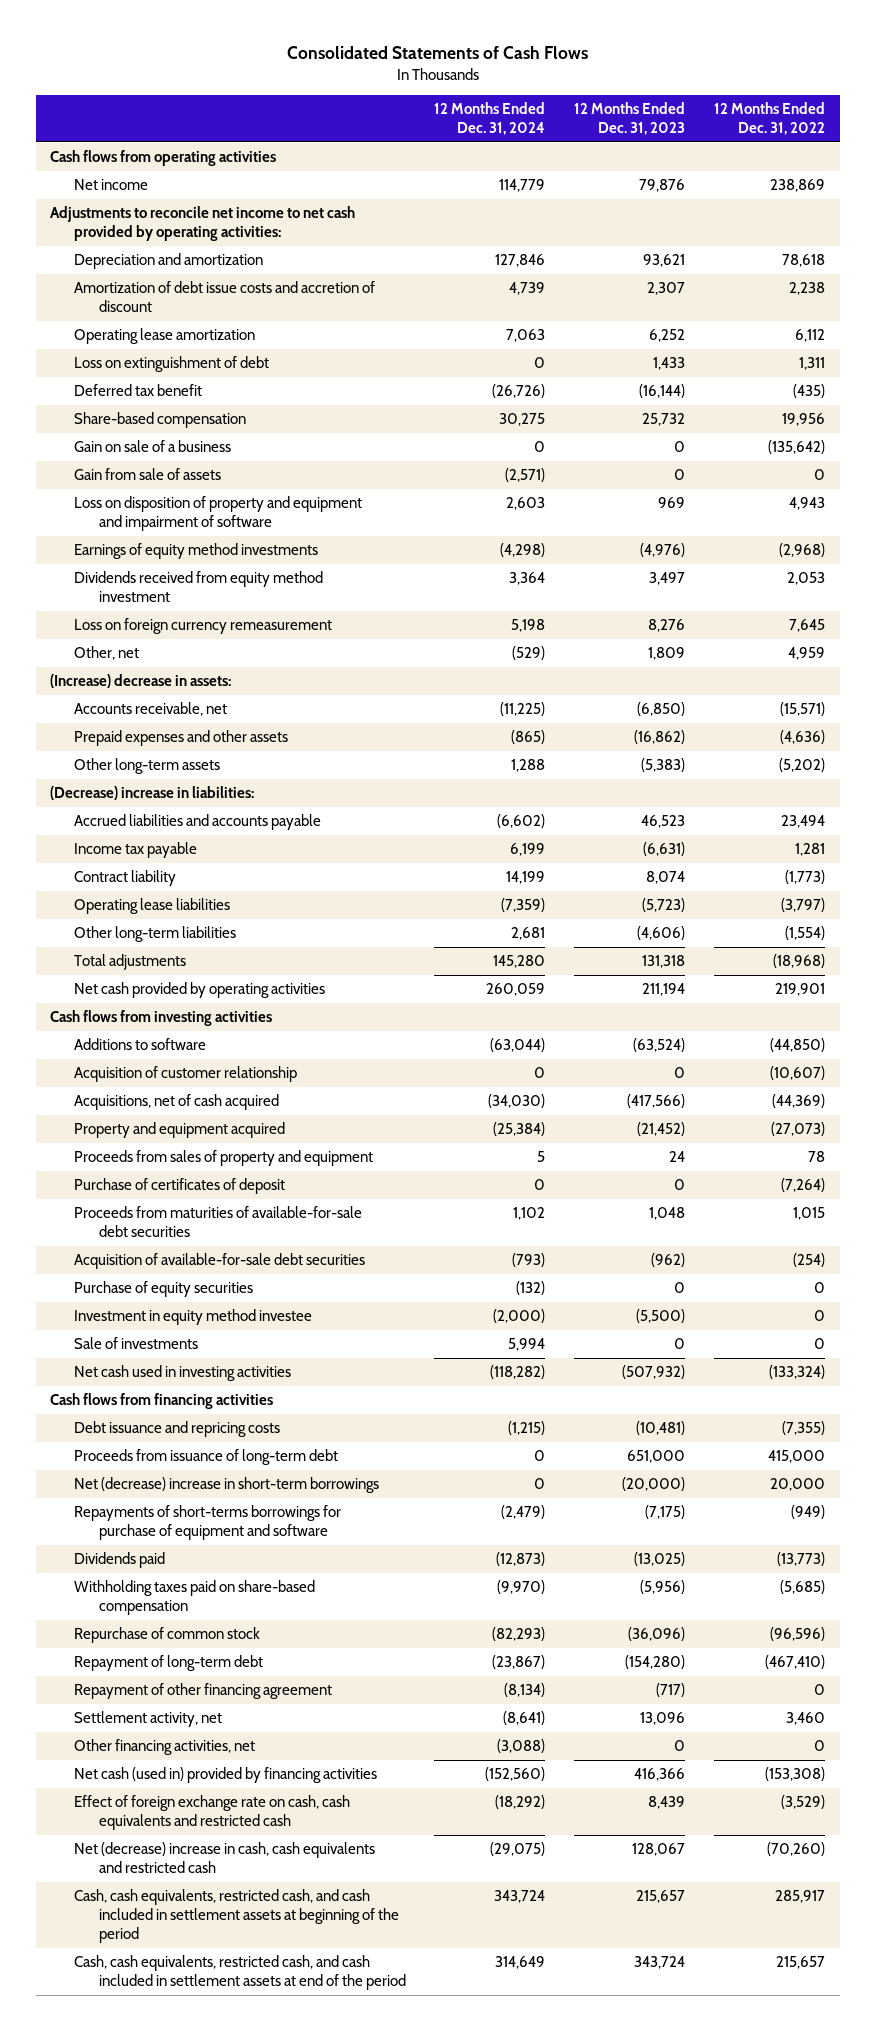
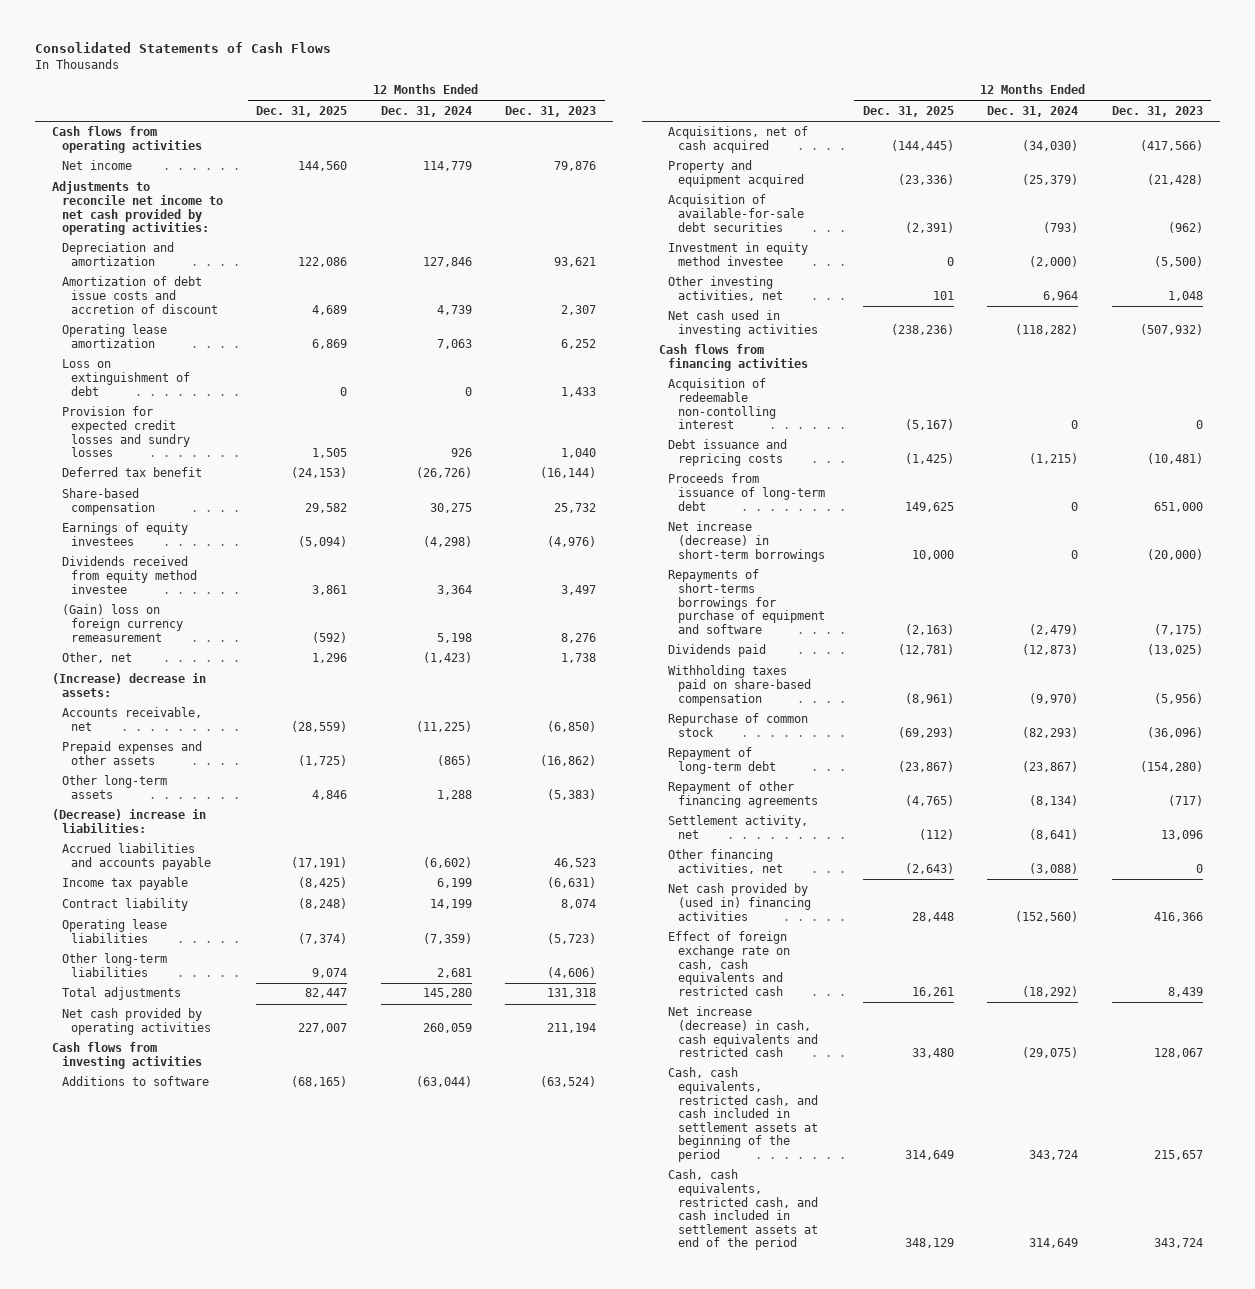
- | 12 Months Ended Dec. 31, 2024 | 12 Months Ended Dec. 31, 2023 | 12 Months Ended Dec. 31, 2022
+ | 12 Months Ended Dec. 31, 2025 | 12 Months Ended Dec. 31, 2024 | 12 Months Ended Dec. 31, 2023
+ Provision for expected credit losses and sundry losses | 1,505 | 926 | 1,040
- Gain on sale of a business | 0 | 0 | (135,642)
- Gain from sale of assets | (2,571) | 0 | 0
- Loss on disposition of property and equipment and impairment of software | 2,603 | 969 | 4,943
- Earnings of equity method investments | (4,298) | (4,976) | (2,968)
- Dividends received from equity method investment | 3,364 | 3,497 | 2,053
- Loss on foreign currency remeasurement | 5,198 | 8,276 | 7,645
- Other, net | (529) | 1,809 | 4,959
+ Earnings of equity investees | (5,094) | (4,298) | (4,976)
+ Dividends received from equity method investee | 3,861 | 3,364 | 3,497
+ (Gain) loss on foreign currency remeasurement | (592) | 5,198 | 8,276
+ Other, net | 1,296 | (1,423) | 1,738
- Acquisition of customer relationship | 0 | 0 | (10,607)
- Property and equipment acquired | (25,384) | (21,452) | (27,073)
- Proceeds from sales of property and equipment | 5 | 24 | 78
- Purchase of certificates of deposit | 0 | 0 | (7,264)
- Proceeds from maturities of available-for-sale debt securities | 1,102 | 1,048 | 1,015
+ Property and equipment acquired | (23,336) | (25,379) | (21,428)
- Purchase of equity securities | (132) | 0 | 0
- Sale of investments | 5,994 | 0 | 0
+ Other investing activities, net | 101 | 6,964 | 1,048
+ Acquisition of redeemable non-contolling interest | (5,167) | 0 | 0
- Net (decrease) increase in short-term borrowings | 0 | (20,000) | 20,000
+ Net increase (decrease) in short-term borrowings | 10,000 | 0 | (20,000)
- Repayment of other financing agreement | (8,134) | (717) | 0
+ Repayment of other financing agreements | (4,765) | (8,134) | (717)
- Net cash (used in) provided by financing activities | (152,560) | 416,366 | (153,308)
+ Net cash provided by (used in) financing activities | 28,448 | (152,560) | 416,366
- Net (decrease) increase in cash, cash equivalents and restricted cash | (29,075) | 128,067 | (70,260)
+ Net increase (decrease) in cash, cash equivalents and restricted cash | 33,480 | (29,075) | 128,067

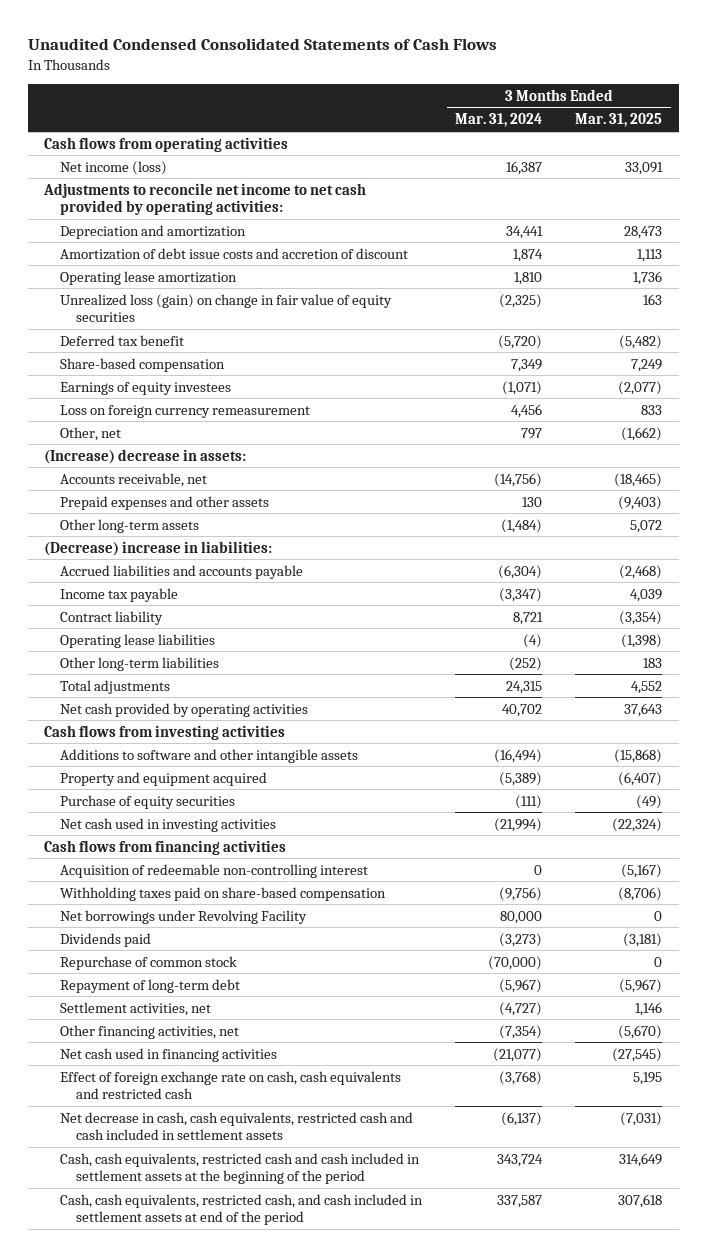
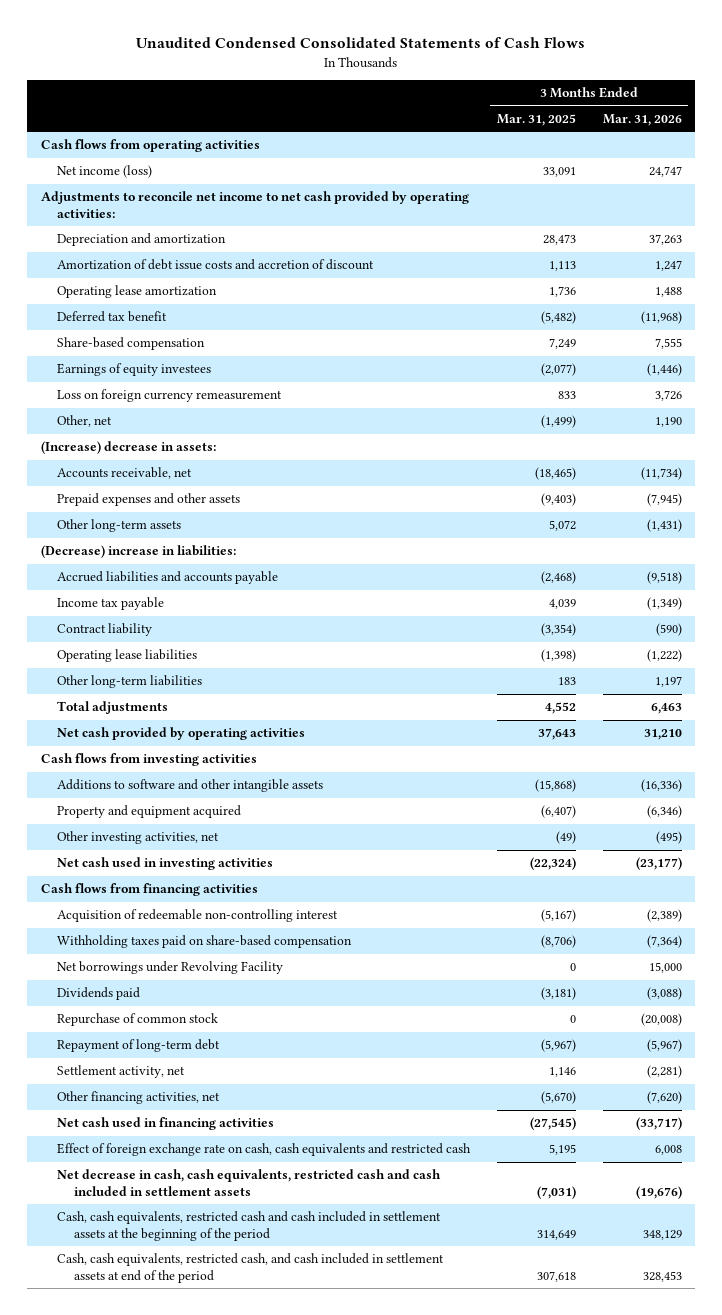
- | 3 Months Ended Mar. 31, 2024 | 3 Months Ended Mar. 31, 2025
+ | 3 Months Ended Mar. 31, 2025 | 3 Months Ended Mar. 31, 2026
- Unrealized loss (gain) on change in fair value of equity securities | (2,325) | 163
- Other, net | 797 | (1,662)
+ Other, net | (1,499) | 1,190
- Purchase of equity securities | (111) | (49)
+ Other investing activities, net | (49) | (495)
- Settlement activities, net | (4,727) | 1,146
+ Settlement activity, net | 1,146 | (2,281)

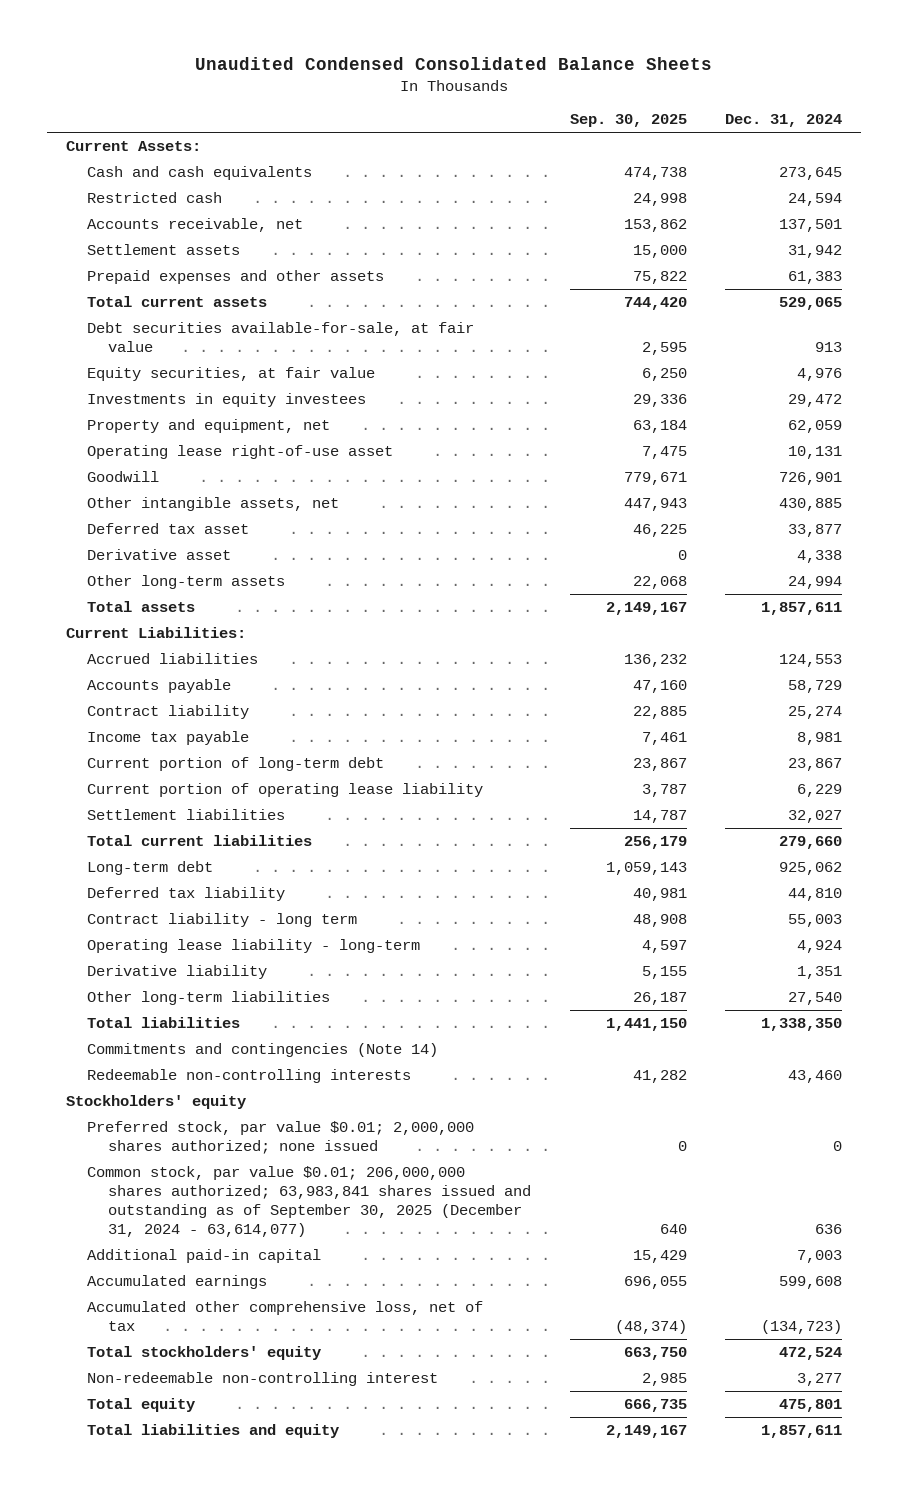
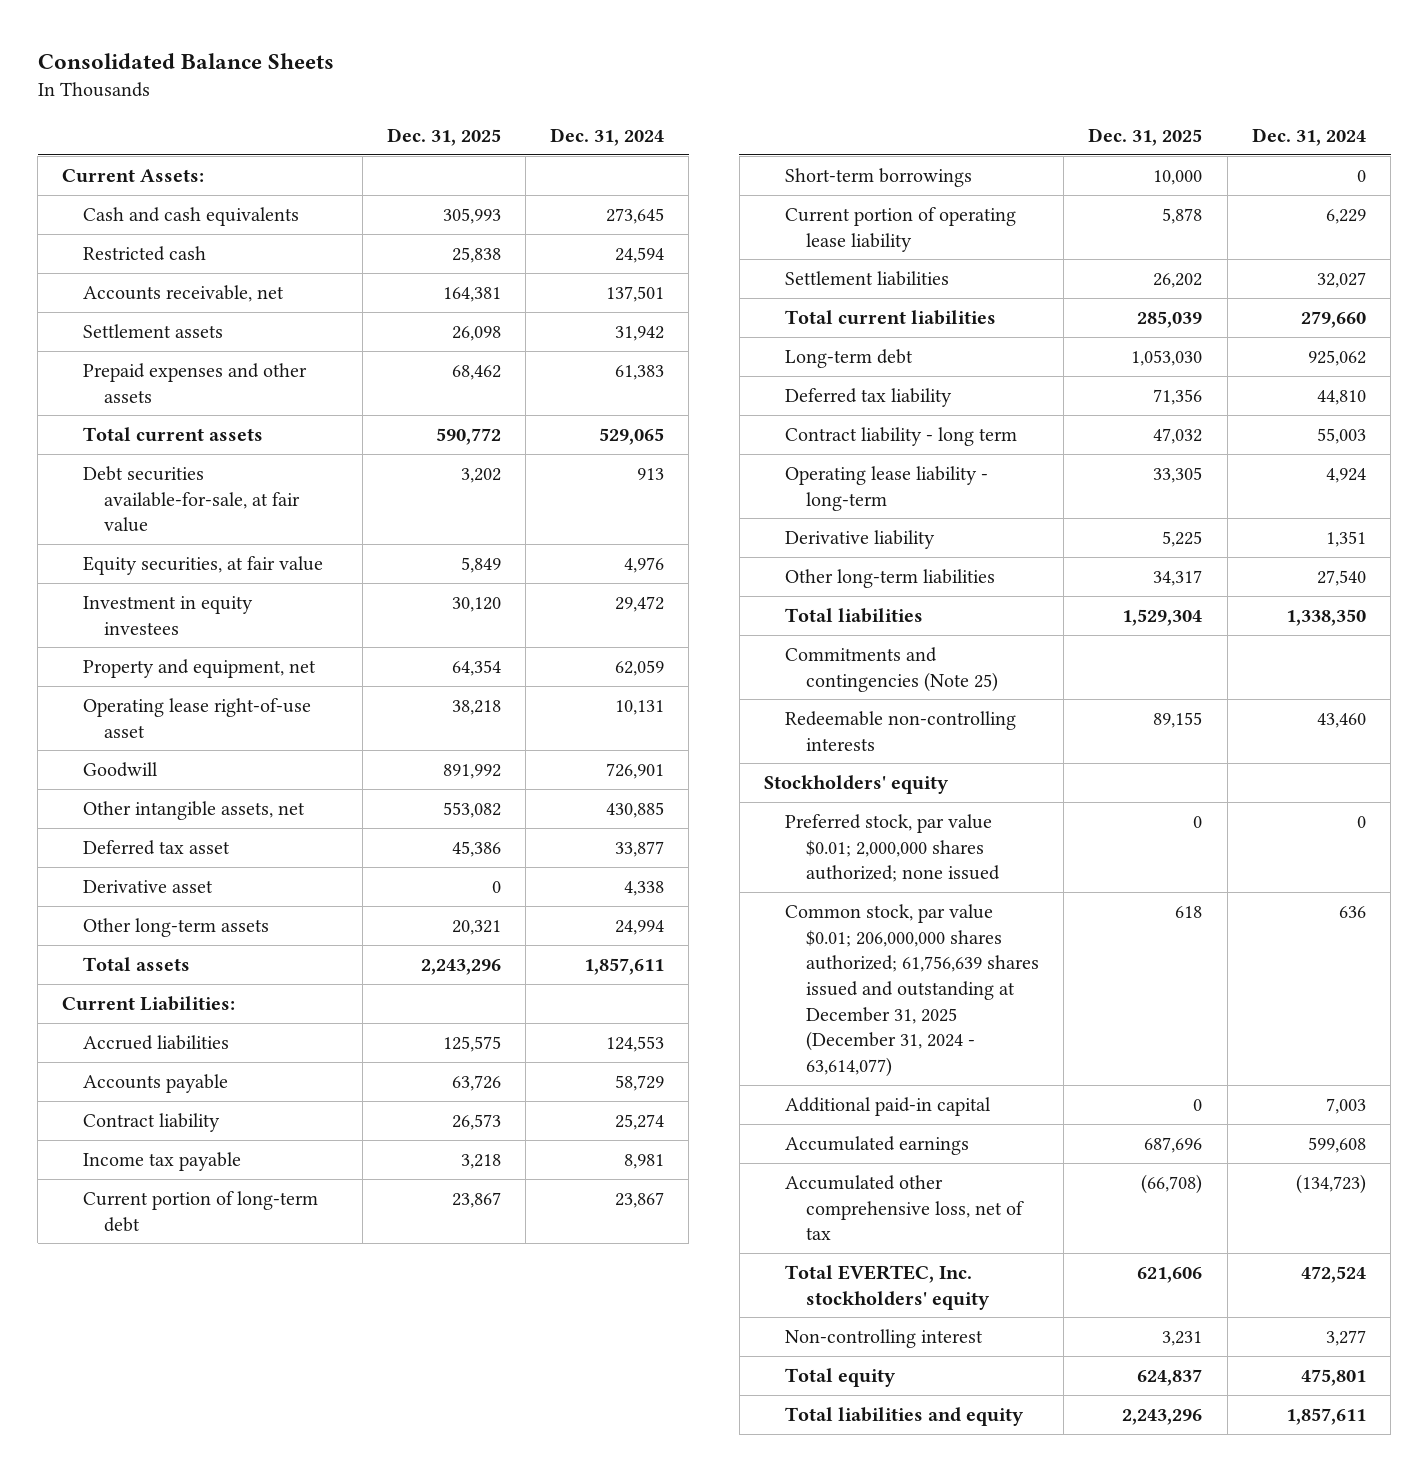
- Unaudited Condensed Consolidated Balance Sheets
+ Consolidated Balance Sheets
- | Sep. 30, 2025 | Dec. 31, 2024
+ | Dec. 31, 2025 | Dec. 31, 2024
- Investments in equity investees | 29,336 | 29,472
+ Investment in equity investees | 30,120 | 29,472
+ Short-term borrowings | 10,000 | 0
- Commitments and contingencies (Note 14)
+ Commitments and contingencies (Note 25)
- Common stock, par value $0.01; 206,000,000 shares authorized; 63,983,841 shares issued and outstanding as of September 30, 2025 (December 31, 2024 - 63,614,077) | 640 | 636
+ Common stock, par value $0.01; 206,000,000 shares authorized; 61,756,639 shares issued and outstanding at December 31, 2025 (December 31, 2024 - 63,614,077) | 618 | 636
- Total stockholders' equity | 663,750 | 472,524
- Non-redeemable non-controlling interest | 2,985 | 3,277
+ Total EVERTEC, Inc. stockholders' equity | 621,606 | 472,524
+ Non-controlling interest | 3,231 | 3,277

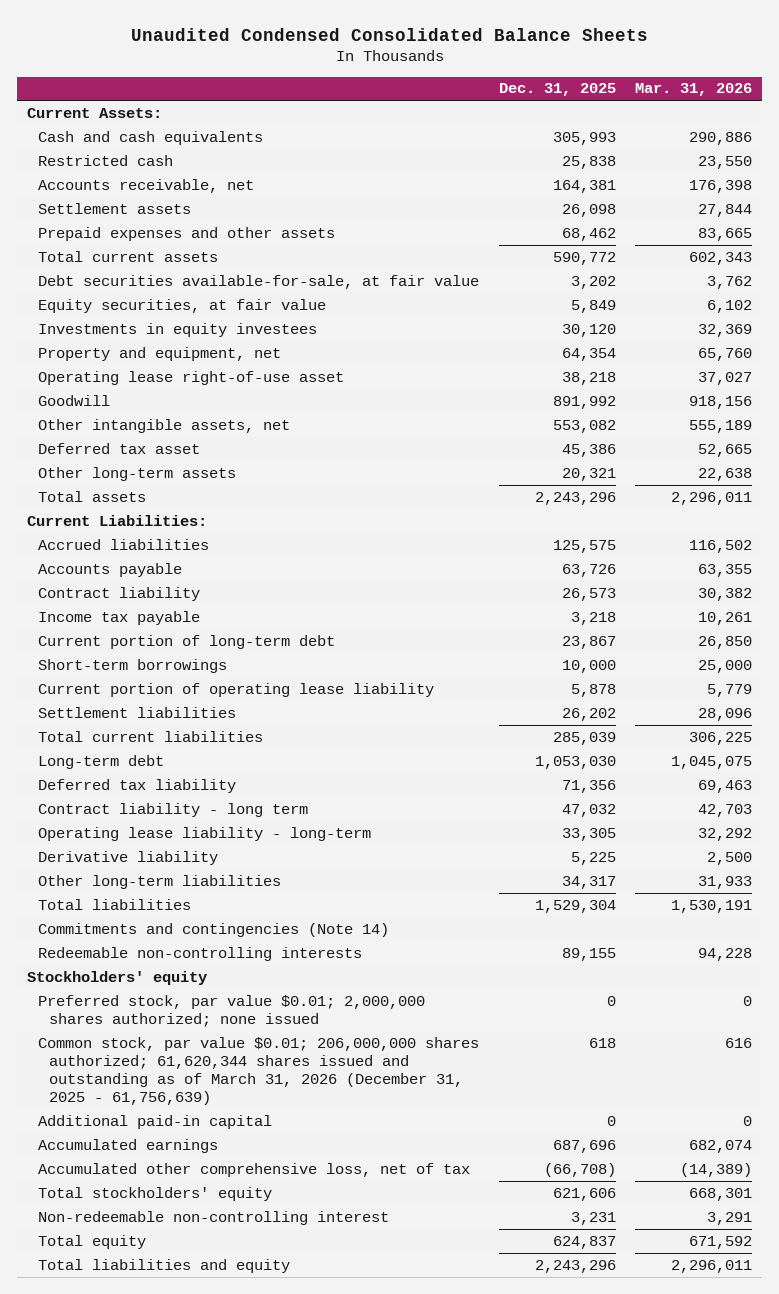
- Consolidated Balance Sheets
+ Unaudited Condensed Consolidated Balance Sheets
- | Dec. 31, 2025 | Dec. 31, 2024
+ | Dec. 31, 2025 | Mar. 31, 2026
- Investment in equity investees | 30,120 | 29,472
+ Investments in equity investees | 30,120 | 32,369
- Derivative asset | 0 | 4,338
- Commitments and contingencies (Note 25)
+ Commitments and contingencies (Note 14)
- Common stock, par value $0.01; 206,000,000 shares authorized; 61,756,639 shares issued and outstanding at December 31, 2025 (December 31, 2024 - 63,614,077) | 618 | 636
+ Common stock, par value $0.01; 206,000,000 shares authorized; 61,620,344 shares issued and outstanding as of March 31, 2026 (December 31, 2025 - 61,756,639) | 618 | 616
- Total EVERTEC, Inc. stockholders' equity | 621,606 | 472,524
- Non-controlling interest | 3,231 | 3,277
+ Total stockholders' equity | 621,606 | 668,301
+ Non-redeemable non-controlling interest | 3,231 | 3,291

